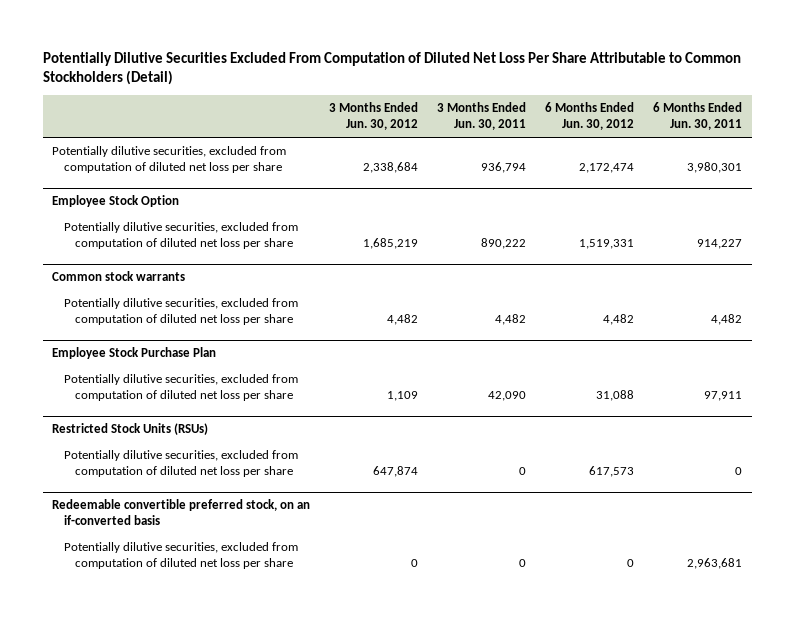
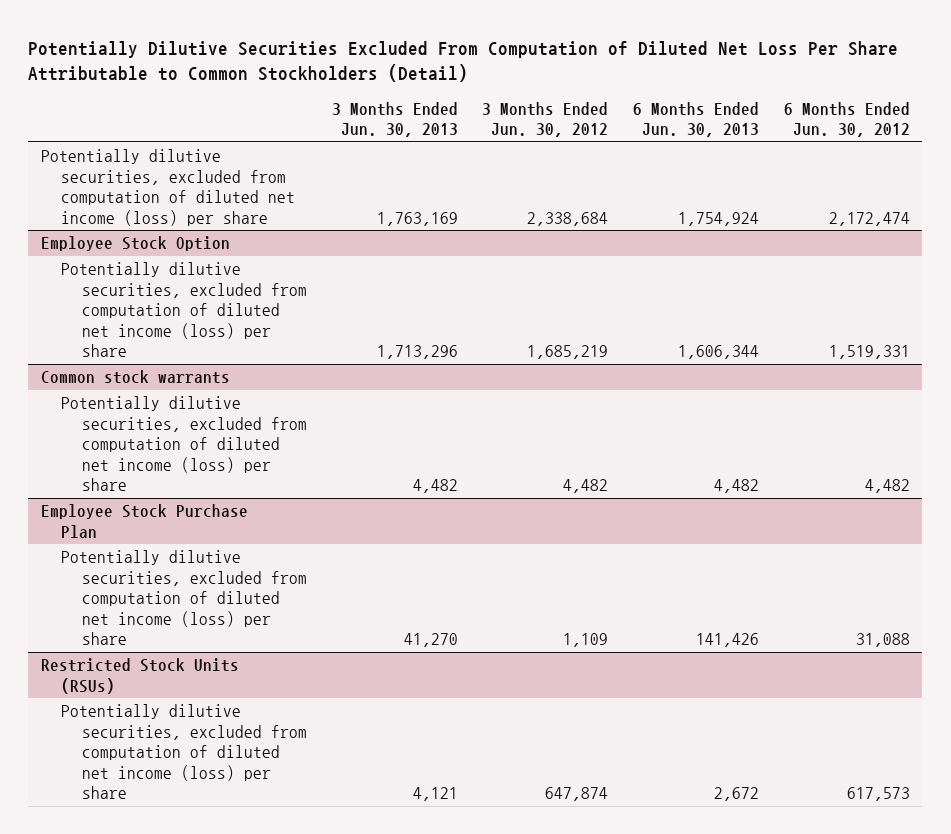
- | 3 Months Ended Jun. 30, 2012 | 3 Months Ended Jun. 30, 2011 | 6 Months Ended Jun. 30, 2012 | 6 Months Ended Jun. 30, 2011
+ | 3 Months Ended Jun. 30, 2013 | 3 Months Ended Jun. 30, 2012 | 6 Months Ended Jun. 30, 2013 | 6 Months Ended Jun. 30, 2012
- Potentially dilutive securities, excluded from computation of diluted net loss per share | 2,338,684 | 936,794 | 2,172,474 | 3,980,301
+ Potentially dilutive securities, excluded from computation of diluted net income (loss) per share | 1,763,169 | 2,338,684 | 1,754,924 | 2,172,474
@ Employee Stock Option
- Potentially dilutive securities, excluded from computation of diluted net loss per share | 1,685,219 | 890,222 | 1,519,331 | 914,227
+ Potentially dilutive securities, excluded from computation of diluted net income (loss) per share | 1,713,296 | 1,685,219 | 1,606,344 | 1,519,331
@ Common stock warrants
- Potentially dilutive securities, excluded from computation of diluted net loss per share | 4,482 | 4,482 | 4,482 | 4,482
+ Potentially dilutive securities, excluded from computation of diluted net income (loss) per share | 4,482 | 4,482 | 4,482 | 4,482
@ Employee Stock Purchase Plan
- Potentially dilutive securities, excluded from computation of diluted net loss per share | 1,109 | 42,090 | 31,088 | 97,911
+ Potentially dilutive securities, excluded from computation of diluted net income (loss) per share | 41,270 | 1,109 | 141,426 | 31,088
@ Restricted Stock Units (RSUs)
- Potentially dilutive securities, excluded from computation of diluted net loss per share | 647,874 | 0 | 617,573 | 0
- Redeemable convertible preferred stock, on an if-converted basis
- Potentially dilutive securities, excluded from computation of diluted net loss per share | 0 | 0 | 0 | 2,963,681
@ Restricted Stock Units (RSUs)
+ Potentially dilutive securities, excluded from computation of diluted net income (loss) per share | 4,121 | 647,874 | 2,672 | 617,573

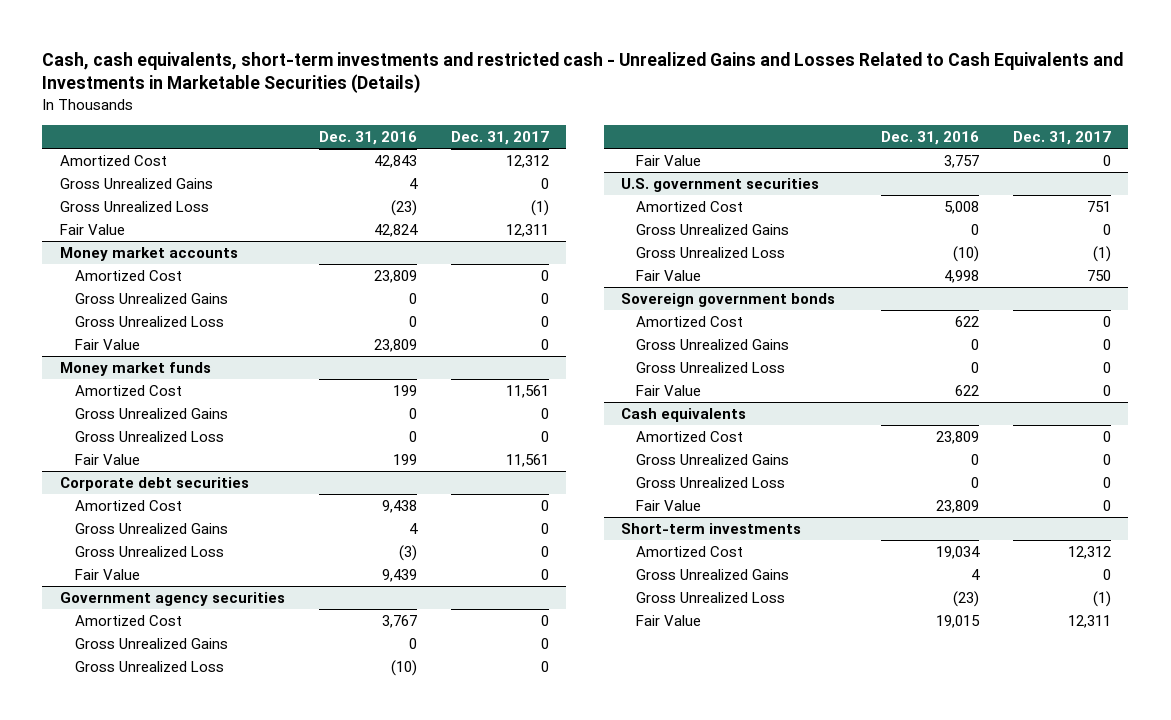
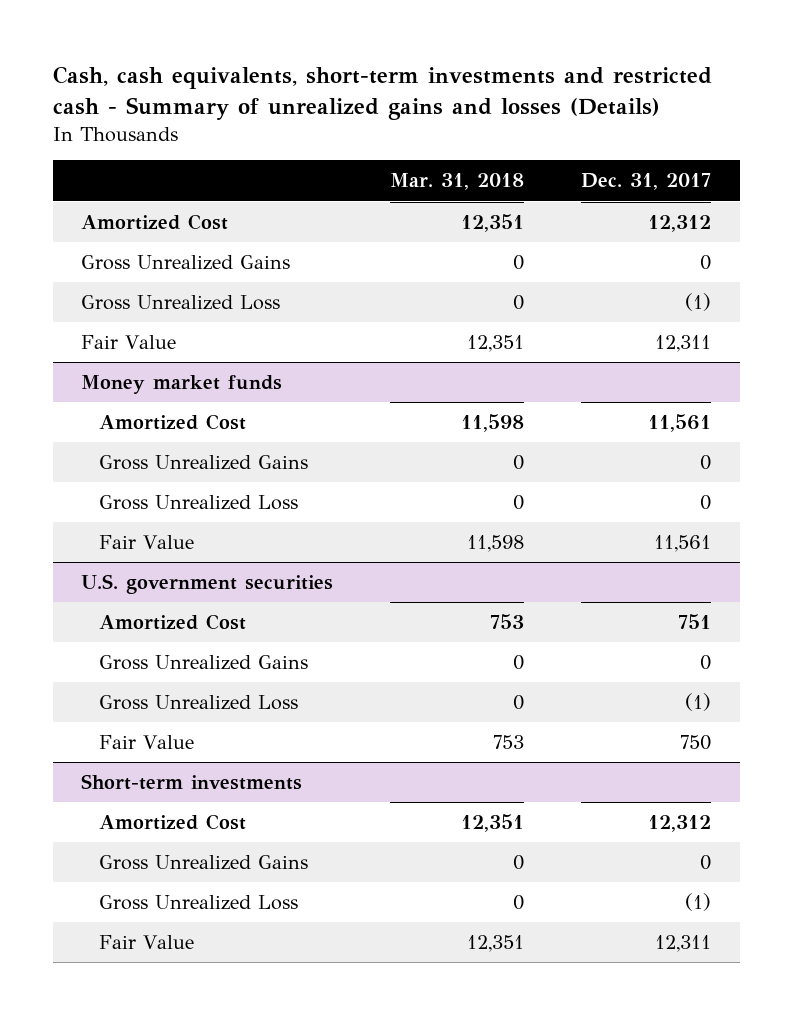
- Cash, cash equivalents, short-term investments and restricted cash - Unrealized Gains and Losses Related to Cash Equivalents and Investments in Marketable Securities (Details)
+ Cash, cash equivalents, short-term investments and restricted cash - Summary of unrealized gains and losses (Details)
- | Dec. 31, 2016 | Dec. 31, 2017
+ | Mar. 31, 2018 | Dec. 31, 2017
- Money market accounts
- Amortized Cost | 23,809 | 0
- Gross Unrealized Gains | 0 | 0
- Gross Unrealized Loss | 0 | 0
- Fair Value | 23,809 | 0
- Corporate debt securities
- Amortized Cost | 9,438 | 0
- Gross Unrealized Gains | 4 | 0
- Gross Unrealized Loss | (3) | 0
- Fair Value | 9,439 | 0
- Government agency securities
- Amortized Cost | 3,767 | 0
- Gross Unrealized Gains | 0 | 0
- Gross Unrealized Loss | (10) | 0
- Fair Value | 3,757 | 0
- Sovereign government bonds
- Amortized Cost | 622 | 0
- Gross Unrealized Gains | 0 | 0
- Gross Unrealized Loss | 0 | 0
- Fair Value | 622 | 0
- Cash equivalents
- Amortized Cost | 23,809 | 0
- Gross Unrealized Gains | 0 | 0
- Gross Unrealized Loss | 0 | 0
- Fair Value | 23,809 | 0

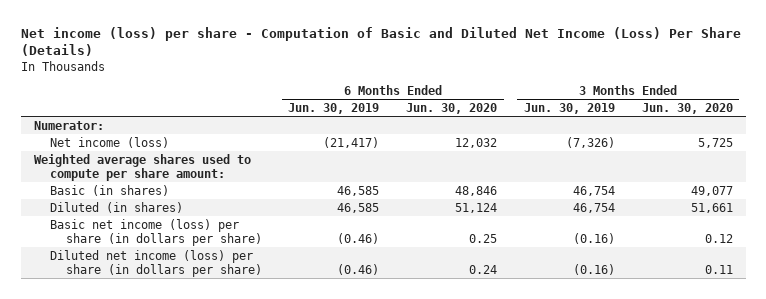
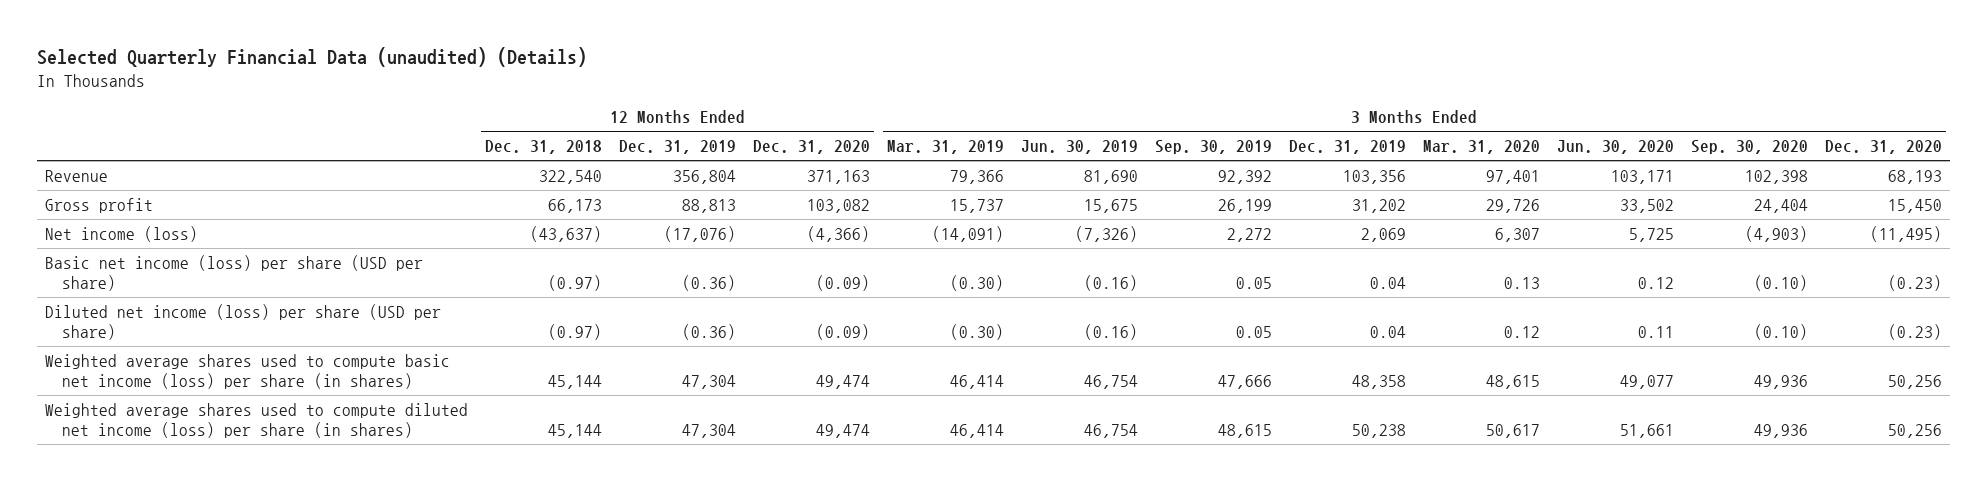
- Net income (loss) per share - Computation of Basic and Diluted Net Income (Loss) Per Share (Details)
+ Selected Quarterly Financial Data (unaudited) (Details)
- | 6 Months Ended Jun. 30, 2019 | 6 Months Ended Jun. 30, 2020 | 3 Months Ended Jun. 30, 2019 | 3 Months Ended Jun. 30, 2020
+ | 12 Months Ended Dec. 31, 2018 | 12 Months Ended Dec. 31, 2019 | 12 Months Ended Dec. 31, 2020 | 3 Months Ended Mar. 31, 2019 | 3 Months Ended Jun. 30, 2019 | 3 Months Ended Sep. 30, 2019 | 3 Months Ended Dec. 31, 2019 | 3 Months Ended Mar. 31, 2020 | 3 Months Ended Jun. 30, 2020 | 3 Months Ended Sep. 30, 2020 | 3 Months Ended Dec. 31, 2020
- Numerator:
+ Revenue | 322,540 | 356,804 | 371,163 | 79,366 | 81,690 | 92,392 | 103,356 | 97,401 | 103,171 | 102,398 | 68,193
+ Gross profit | 66,173 | 88,813 | 103,082 | 15,737 | 15,675 | 26,199 | 31,202 | 29,726 | 33,502 | 24,404 | 15,450
- Weighted average shares used to compute per share amount:
- Basic (in shares) | 46,585 | 48,846 | 46,754 | 49,077
- Diluted (in shares) | 46,585 | 51,124 | 46,754 | 51,661
- Basic net income (loss) per share (in dollars per share) | (0.46) | 0.25 | (0.16) | 0.12
- Diluted net income (loss) per share (in dollars per share) | (0.46) | 0.24 | (0.16) | 0.11
+ Basic net income (loss) per share (USD per share) | (0.97) | (0.36) | (0.09) | (0.30) | (0.16) | 0.05 | 0.04 | 0.13 | 0.12 | (0.10) | (0.23)
+ Diluted net income (loss) per share (USD per share) | (0.97) | (0.36) | (0.09) | (0.30) | (0.16) | 0.05 | 0.04 | 0.12 | 0.11 | (0.10) | (0.23)
+ Weighted average shares used to compute basic net income (loss) per share (in shares) | 45,144 | 47,304 | 49,474 | 46,414 | 46,754 | 47,666 | 48,358 | 48,615 | 49,077 | 49,936 | 50,256
+ Weighted average shares used to compute diluted net income (loss) per share (in shares) | 45,144 | 47,304 | 49,474 | 46,414 | 46,754 | 48,615 | 50,238 | 50,617 | 51,661 | 49,936 | 50,256

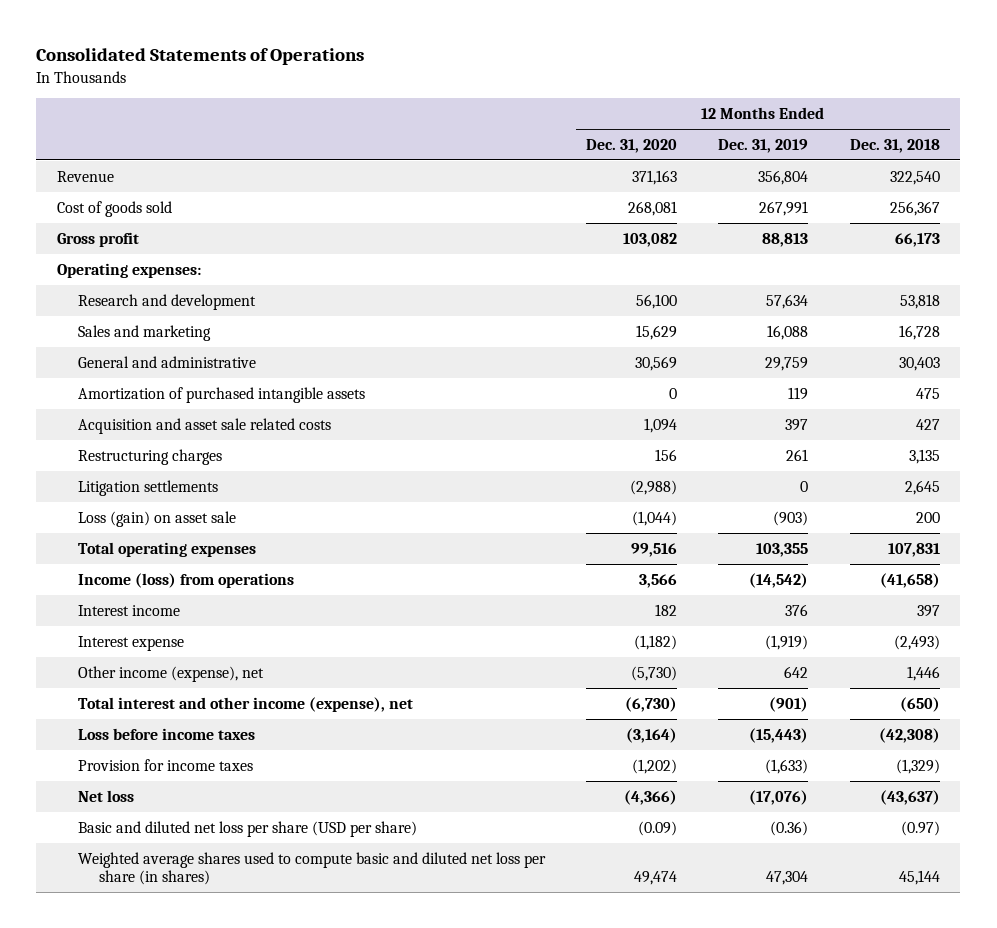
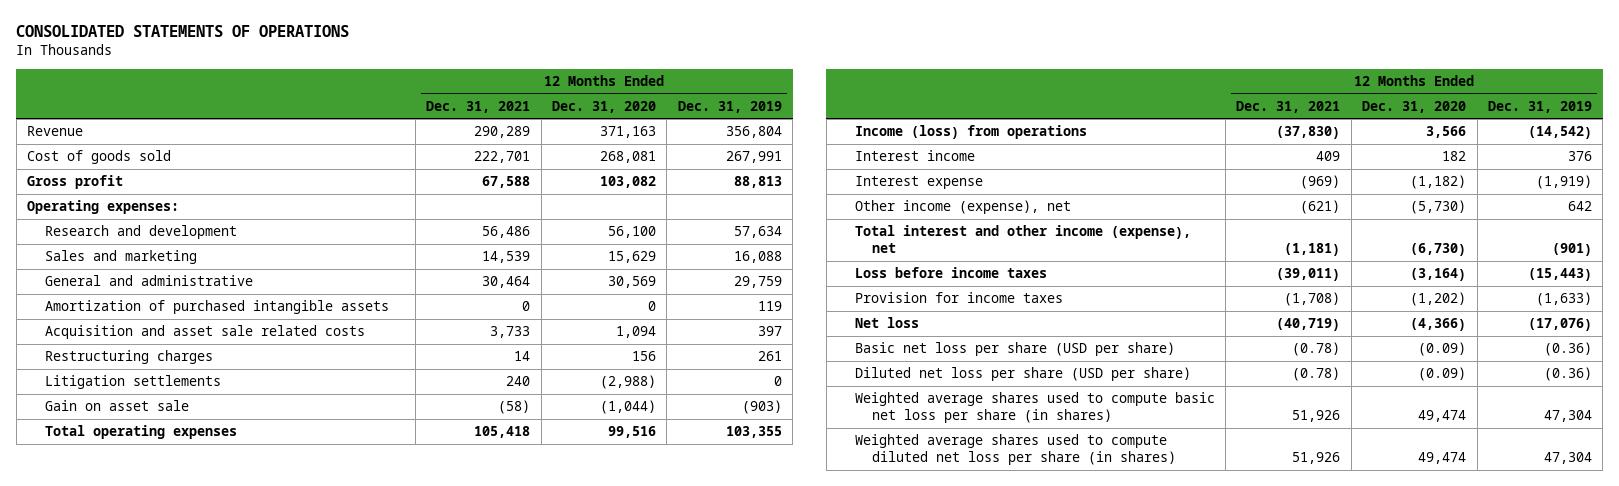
- Consolidated Statements of Operations
+ CONSOLIDATED STATEMENTS OF OPERATIONS
- | 12 Months Ended Dec. 31, 2020 | 12 Months Ended Dec. 31, 2019 | 12 Months Ended Dec. 31, 2018
+ | 12 Months Ended Dec. 31, 2021 | 12 Months Ended Dec. 31, 2020 | 12 Months Ended Dec. 31, 2019
- Loss (gain) on asset sale | (1,044) | (903) | 200
+ Gain on asset sale | (58) | (1,044) | (903)
- Basic and diluted net loss per share (USD per share) | (0.09) | (0.36) | (0.97)
- Weighted average shares used to compute basic and diluted net loss per share (in shares) | 49,474 | 47,304 | 45,144
+ Basic net loss per share (USD per share) | (0.78) | (0.09) | (0.36)
+ Diluted net loss per share (USD per share) | (0.78) | (0.09) | (0.36)
+ Weighted average shares used to compute basic net loss per share (in shares) | 51,926 | 49,474 | 47,304
+ Weighted average shares used to compute diluted net loss per share (in shares) | 51,926 | 49,474 | 47,304

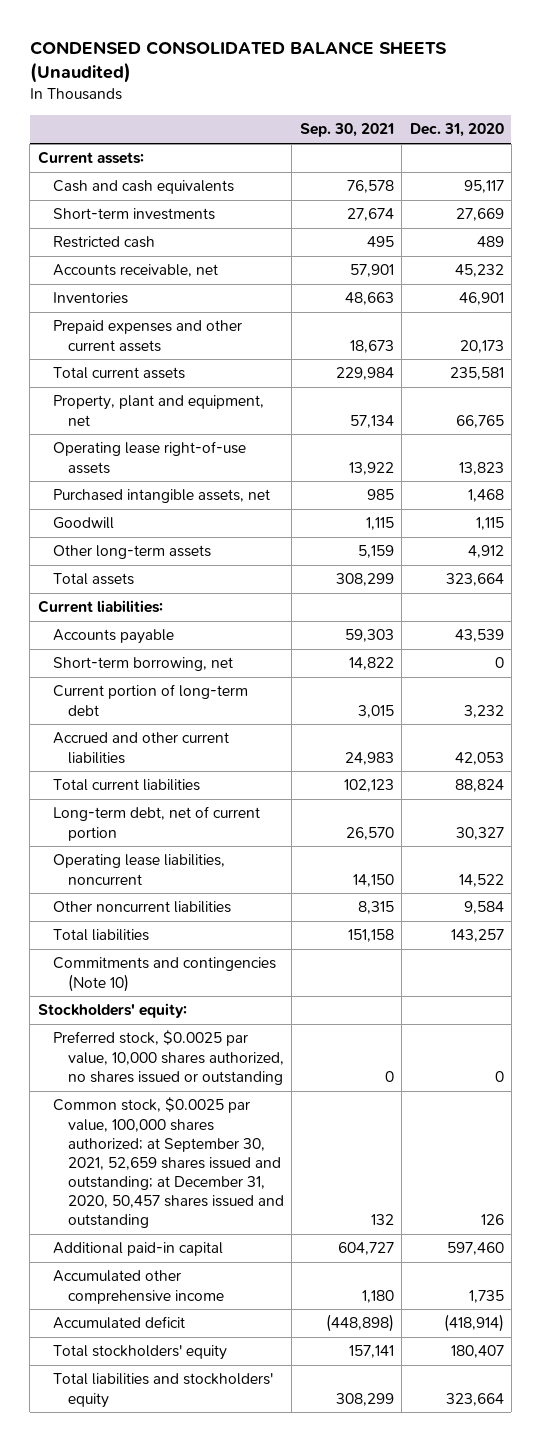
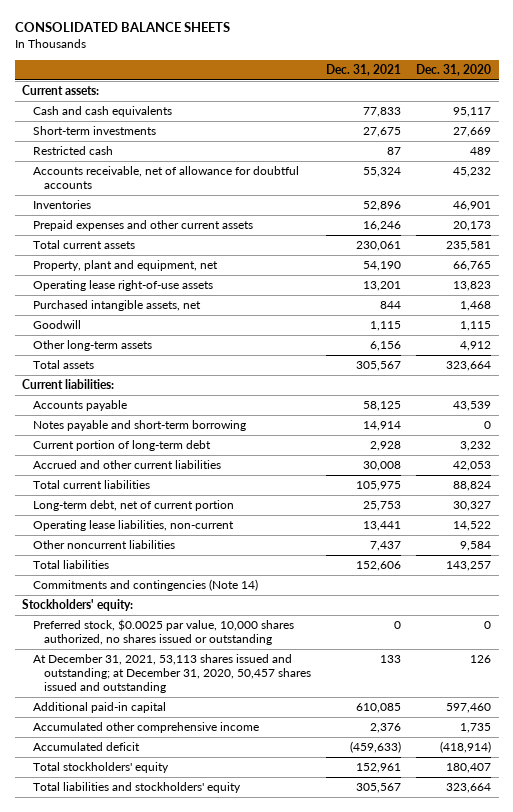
- CONDENSED CONSOLIDATED BALANCE SHEETS (Unaudited)
+ CONSOLIDATED BALANCE SHEETS
- | Sep. 30, 2021 | Dec. 31, 2020
+ | Dec. 31, 2021 | Dec. 31, 2020
- Accounts receivable, net | 57,901 | 45,232
+ Accounts receivable, net of allowance for doubtful accounts | 55,324 | 45,232
- Short-term borrowing, net | 14,822 | 0
+ Notes payable and short-term borrowing | 14,914 | 0
- Operating lease liabilities, noncurrent | 14,150 | 14,522
+ Operating lease liabilities, non-current | 13,441 | 14,522
- Commitments and contingencies (Note 10)
+ Commitments and contingencies (Note 14)
- Common stock, $0.0025 par value, 100,000 shares authorized; at September 30, 2021, 52,659 shares issued and outstanding; at December 31, 2020, 50,457 shares issued and outstanding | 132 | 126
+ At December 31, 2021, 53,113 shares issued and outstanding; at December 31, 2020, 50,457 shares issued and outstanding | 133 | 126

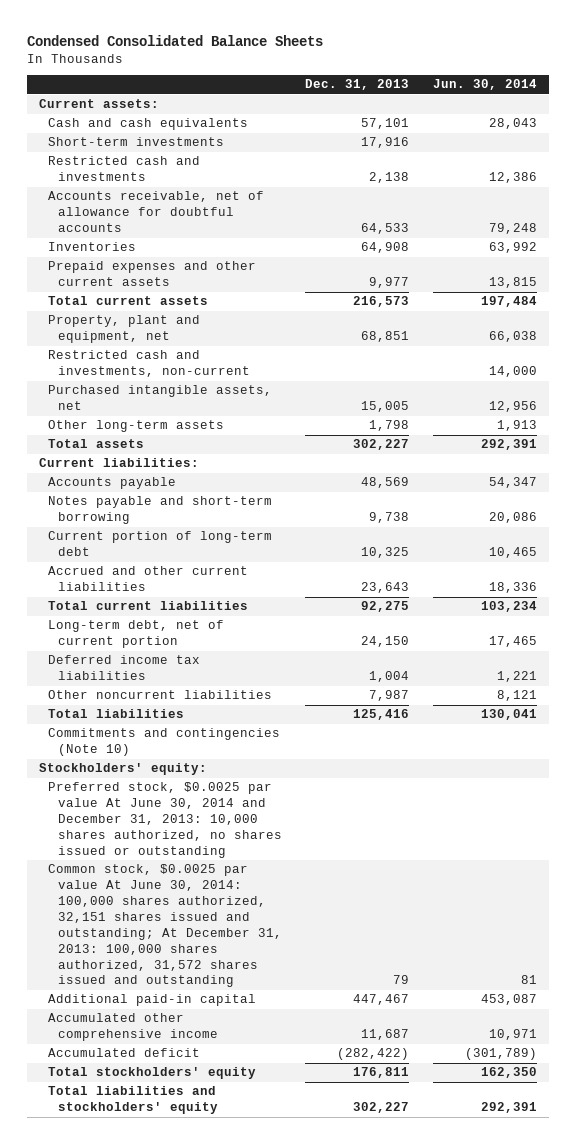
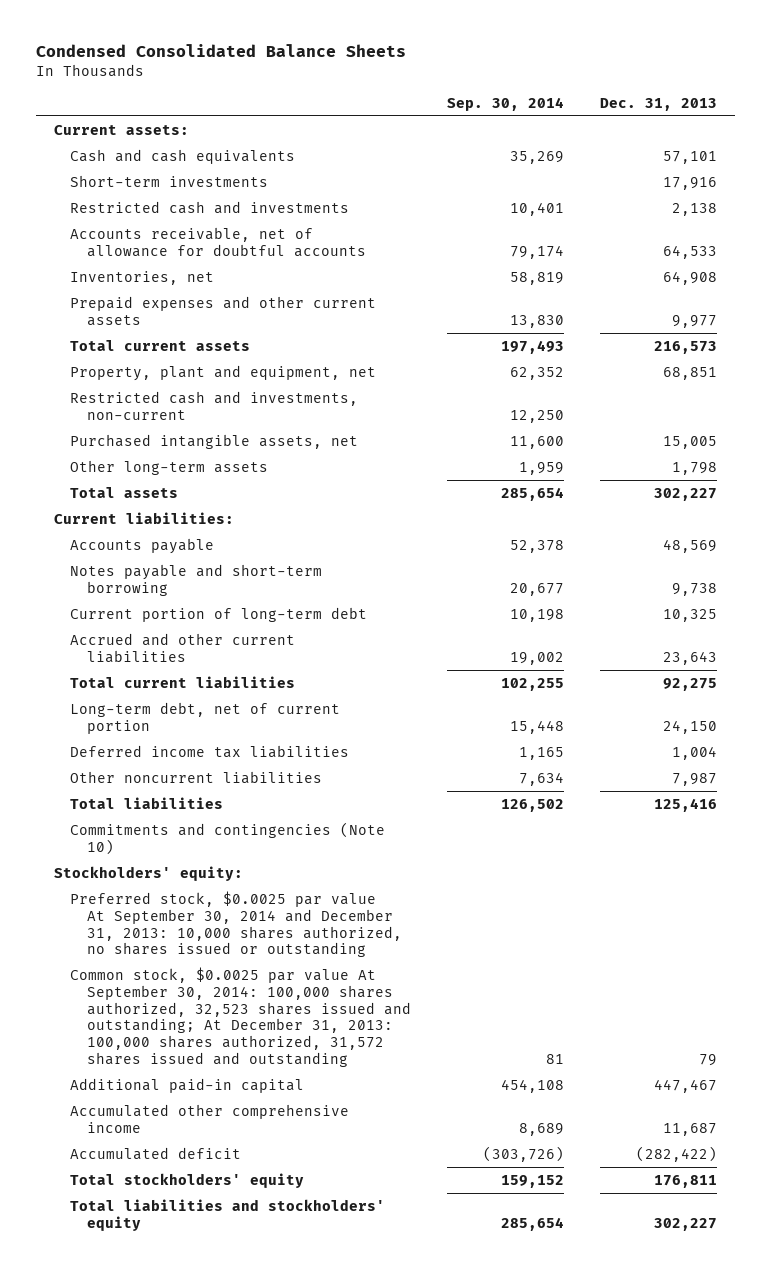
- | Dec. 31, 2013 | Jun. 30, 2014
+ | Sep. 30, 2014 | Dec. 31, 2013
- Inventories | 64,908 | 63,992
+ Inventories, net | 58,819 | 64,908
- Preferred stock, $0.0025 par value At June 30, 2014 and December 31, 2013: 10,000 shares authorized, no shares issued or outstanding
- Common stock, $0.0025 par value At June 30, 2014: 100,000 shares authorized, 32,151 shares issued and outstanding; At December 31, 2013: 100,000 shares authorized, 31,572 shares issued and outstanding | 79 | 81
+ Preferred stock, $0.0025 par value At September 30, 2014 and December 31, 2013: 10,000 shares authorized, no shares issued or outstanding
+ Common stock, $0.0025 par value At September 30, 2014: 100,000 shares authorized, 32,523 shares issued and outstanding; At December 31, 2013: 100,000 shares authorized, 31,572 shares issued and outstanding | 81 | 79

